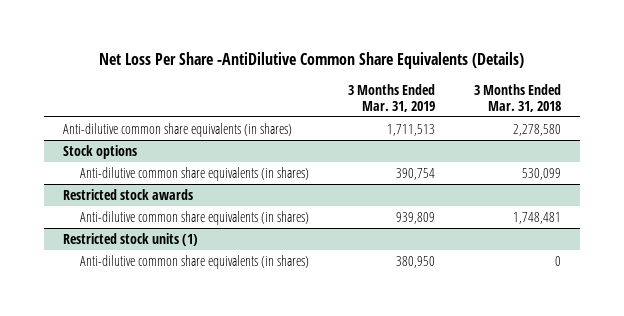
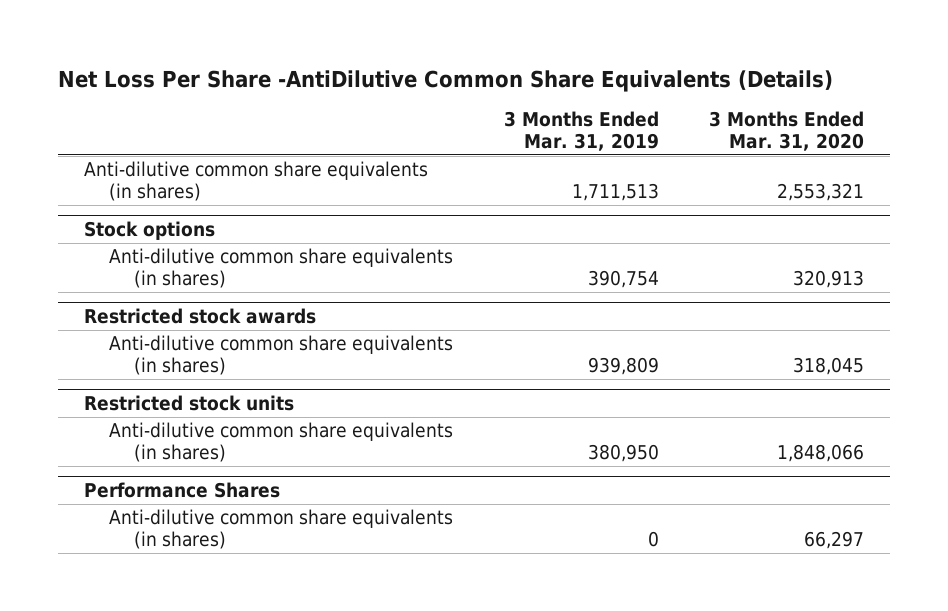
- | 3 Months Ended Mar. 31, 2019 | 3 Months Ended Mar. 31, 2018
+ | 3 Months Ended Mar. 31, 2019 | 3 Months Ended Mar. 31, 2020
- Restricted stock units (1)
+ Restricted stock units
+ Performance Shares
+ Anti-dilutive common share equivalents (in shares) | 0 | 66,297

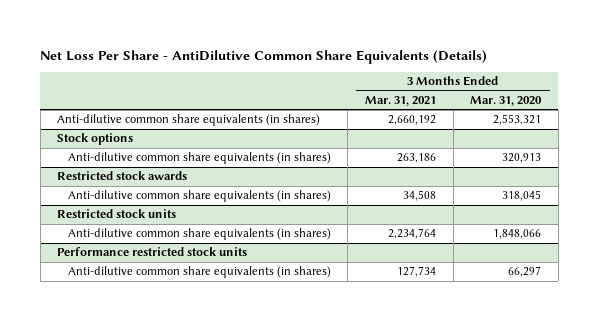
- Net Loss Per Share -AntiDilutive Common Share Equivalents (Details)
+ Net Loss Per Share - AntiDilutive Common Share Equivalents (Details)
- | 3 Months Ended Mar. 31, 2019 | 3 Months Ended Mar. 31, 2020
+ | 3 Months Ended Mar. 31, 2021 | 3 Months Ended Mar. 31, 2020
- Performance Shares
+ Performance restricted stock units

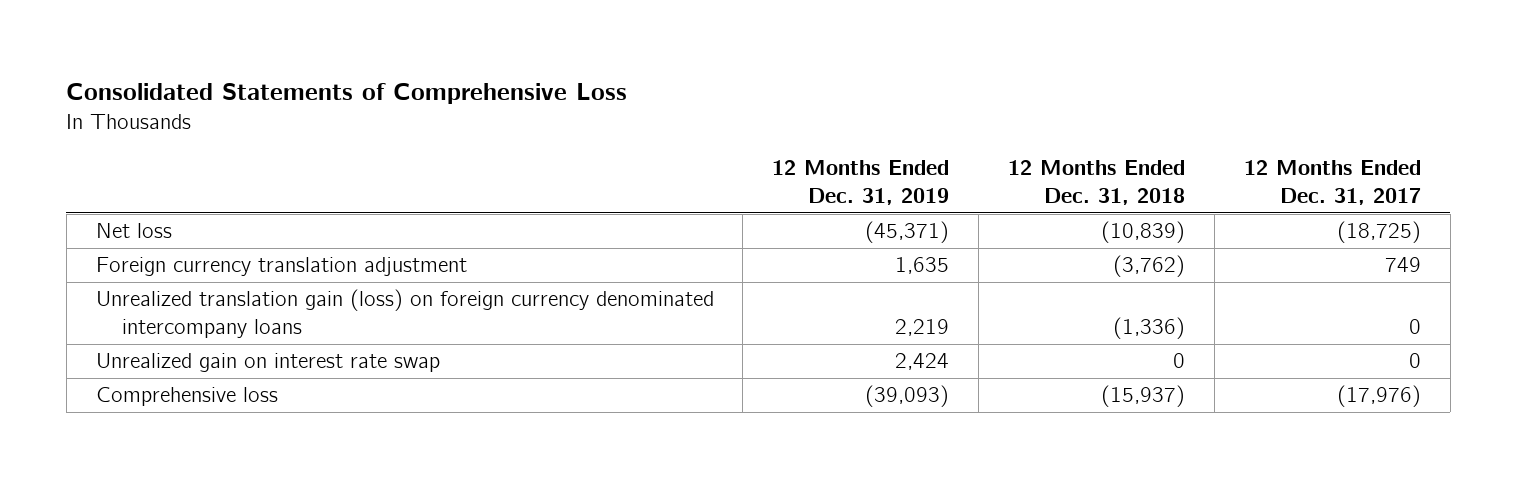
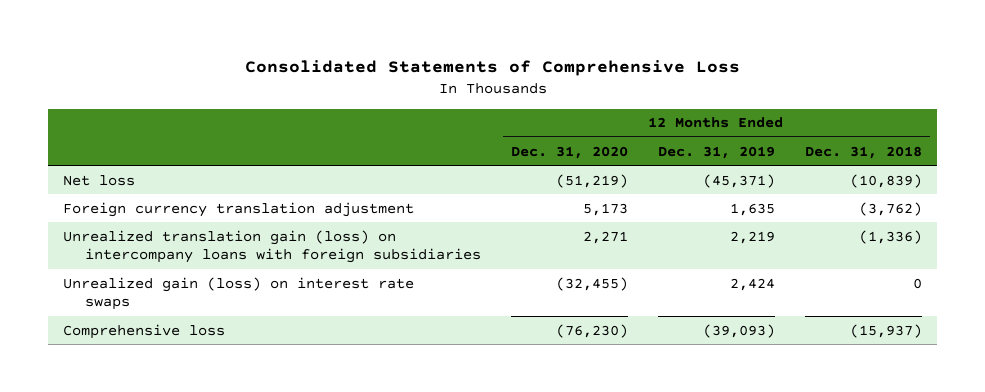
- | 12 Months Ended Dec. 31, 2019 | 12 Months Ended Dec. 31, 2018 | 12 Months Ended Dec. 31, 2017
+ | 12 Months Ended Dec. 31, 2020 | 12 Months Ended Dec. 31, 2019 | 12 Months Ended Dec. 31, 2018
- Unrealized translation gain (loss) on foreign currency denominated intercompany loans | 2,219 | (1,336) | 0
- Unrealized gain on interest rate swap | 2,424 | 0 | 0
+ Unrealized translation gain (loss) on intercompany loans with foreign subsidiaries | 2,271 | 2,219 | (1,336)
+ Unrealized gain (loss) on interest rate swaps | (32,455) | 2,424 | 0

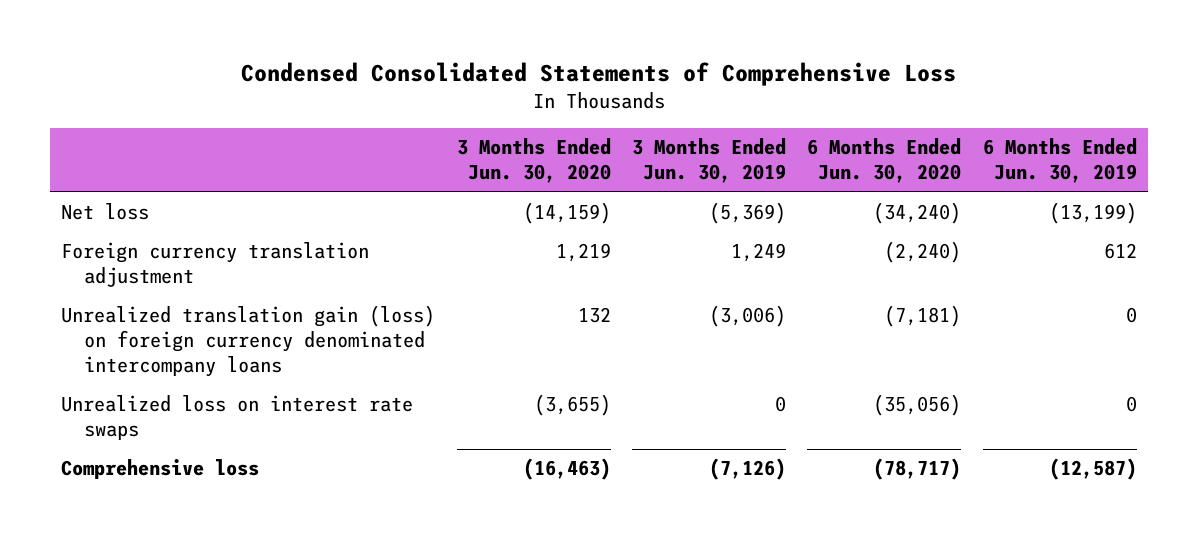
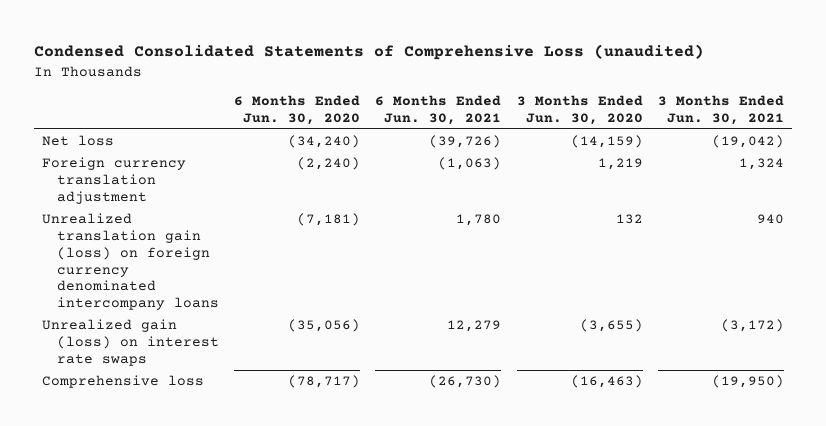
- Condensed Consolidated Statements of Comprehensive Loss
+ Condensed Consolidated Statements of Comprehensive Loss (unaudited)
- | 3 Months Ended Jun. 30, 2020 | 3 Months Ended Jun. 30, 2019 | 6 Months Ended Jun. 30, 2020 | 6 Months Ended Jun. 30, 2019
+ | 6 Months Ended Jun. 30, 2020 | 6 Months Ended Jun. 30, 2021 | 3 Months Ended Jun. 30, 2020 | 3 Months Ended Jun. 30, 2021
- Unrealized loss on interest rate swaps | (3,655) | 0 | (35,056) | 0
+ Unrealized gain (loss) on interest rate swaps | (35,056) | 12,279 | (3,655) | (3,172)

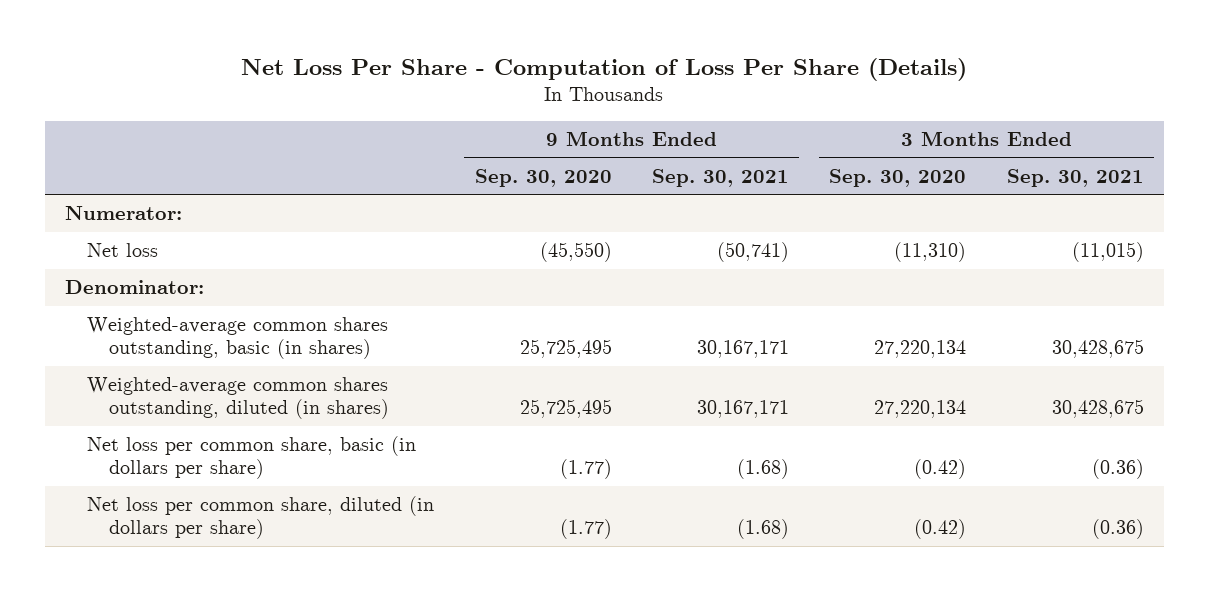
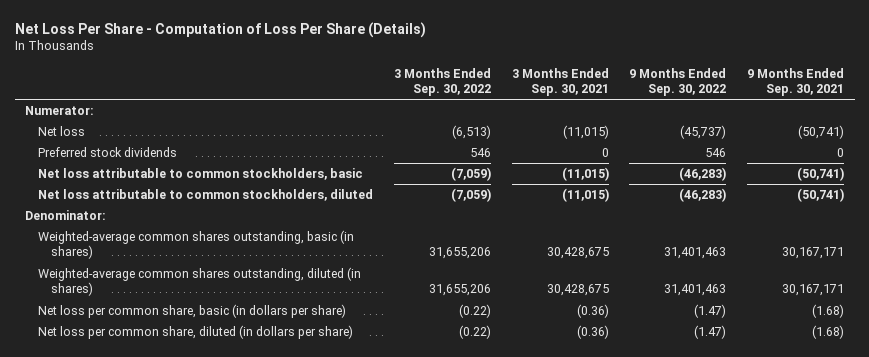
- | 9 Months Ended Sep. 30, 2020 | 9 Months Ended Sep. 30, 2021 | 3 Months Ended Sep. 30, 2020 | 3 Months Ended Sep. 30, 2021
+ | 3 Months Ended Sep. 30, 2022 | 3 Months Ended Sep. 30, 2021 | 9 Months Ended Sep. 30, 2022 | 9 Months Ended Sep. 30, 2021
+ Preferred stock dividends | 546 | 0 | 546 | 0
+ Net loss attributable to common stockholders, basic | (7,059) | (11,015) | (46,283) | (50,741)
+ Net loss attributable to common stockholders, diluted | (7,059) | (11,015) | (46,283) | (50,741)

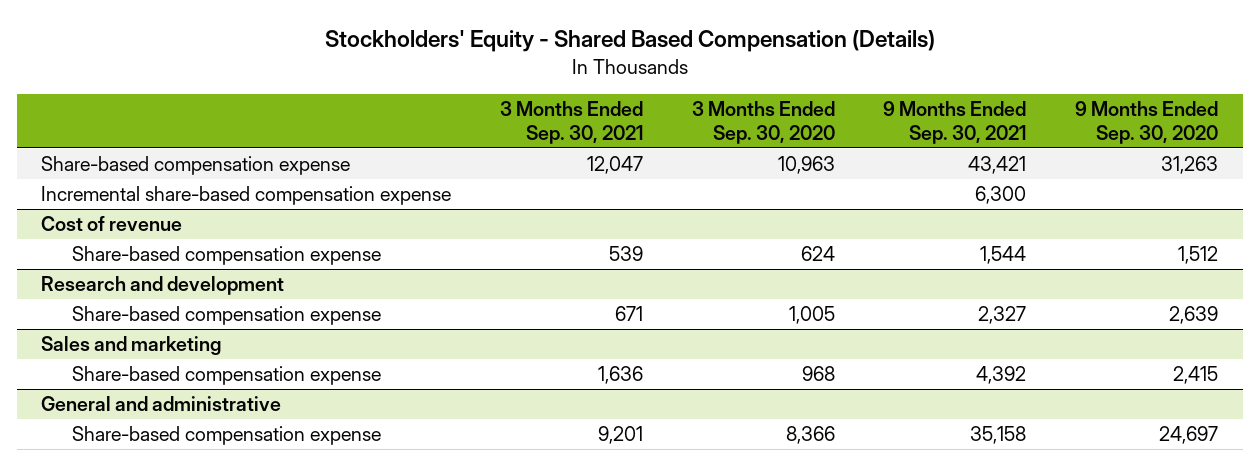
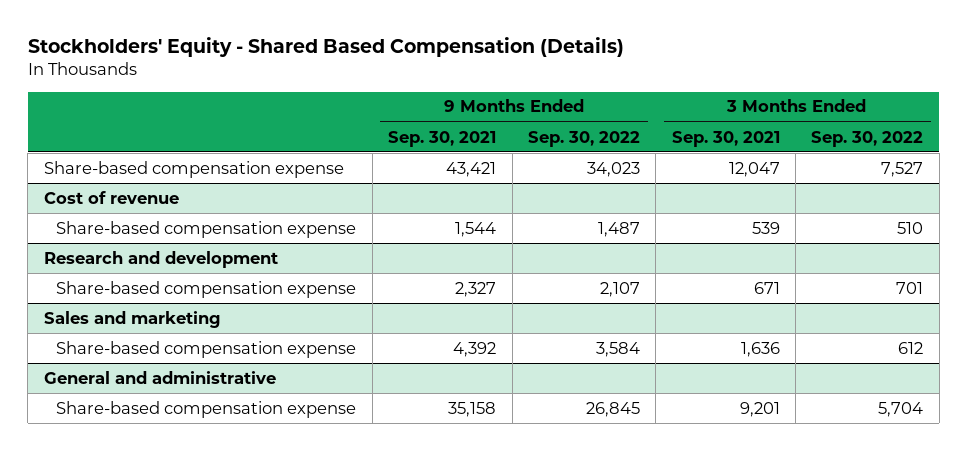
- | 3 Months Ended Sep. 30, 2021 | 3 Months Ended Sep. 30, 2020 | 9 Months Ended Sep. 30, 2021 | 9 Months Ended Sep. 30, 2020
+ | 9 Months Ended Sep. 30, 2021 | 9 Months Ended Sep. 30, 2022 | 3 Months Ended Sep. 30, 2021 | 3 Months Ended Sep. 30, 2022
- Incremental share-based compensation expense | | | 6,300 |

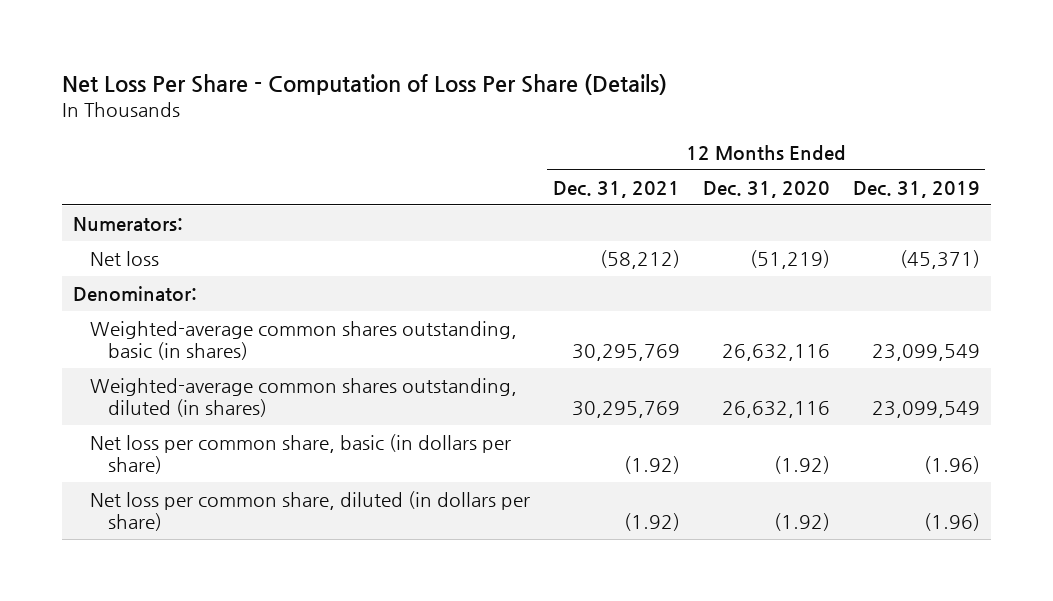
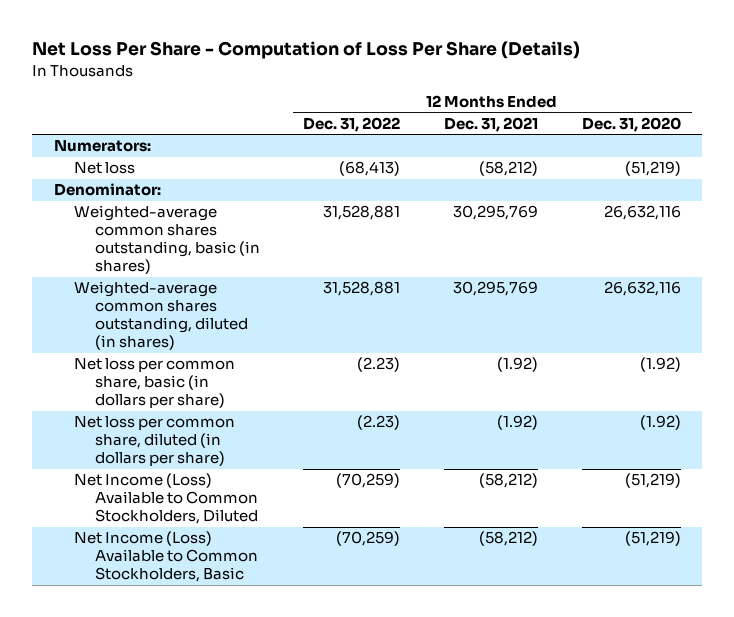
- | 12 Months Ended Dec. 31, 2021 | 12 Months Ended Dec. 31, 2020 | 12 Months Ended Dec. 31, 2019
+ | 12 Months Ended Dec. 31, 2022 | 12 Months Ended Dec. 31, 2021 | 12 Months Ended Dec. 31, 2020
+ Net Income (Loss) Available to Common Stockholders, Diluted | (70,259) | (58,212) | (51,219)
+ Net Income (Loss) Available to Common Stockholders, Basic | (70,259) | (58,212) | (51,219)

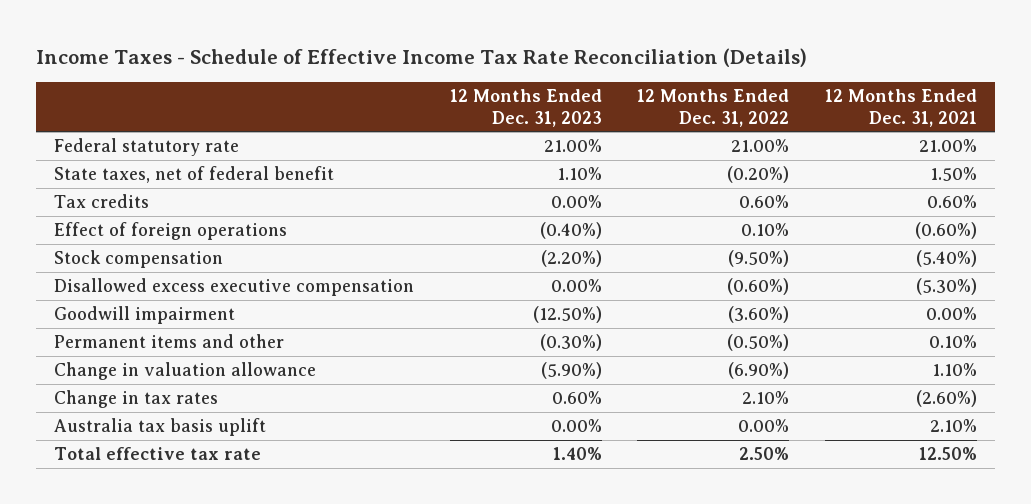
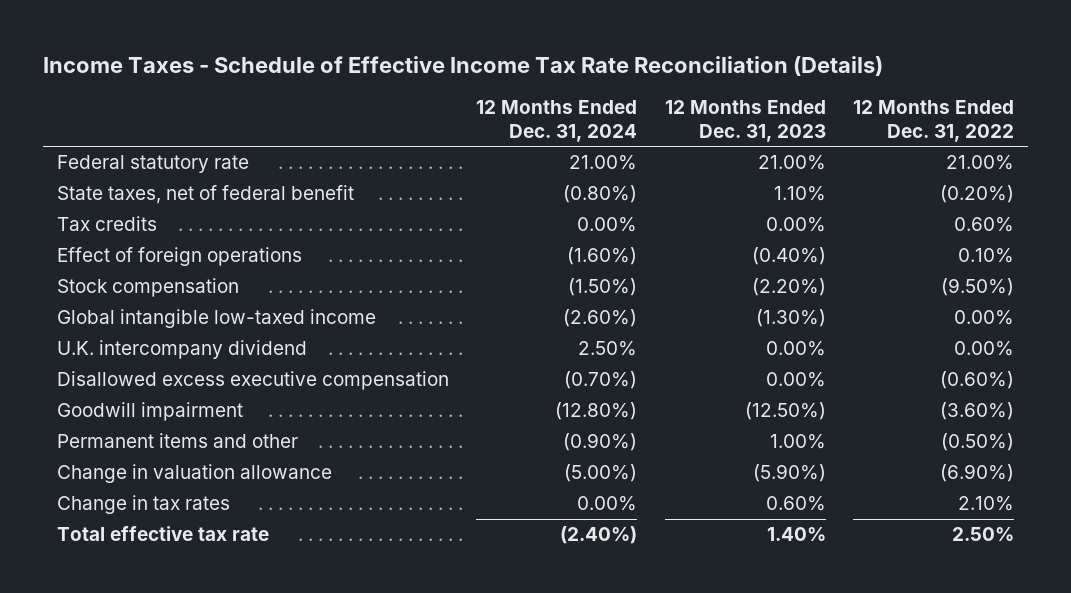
- | 12 Months Ended Dec. 31, 2023 | 12 Months Ended Dec. 31, 2022 | 12 Months Ended Dec. 31, 2021
+ | 12 Months Ended Dec. 31, 2024 | 12 Months Ended Dec. 31, 2023 | 12 Months Ended Dec. 31, 2022
+ Global intangible low-taxed income | (2.60%) | (1.30%) | 0.00%
+ U.K. intercompany dividend | 2.50% | 0.00% | 0.00%
- Permanent items and other | (0.30%) | (0.50%) | 0.10%
+ Permanent items and other | (0.90%) | 1.00% | (0.50%)
- Australia tax basis uplift | 0.00% | 0.00% | 2.10%

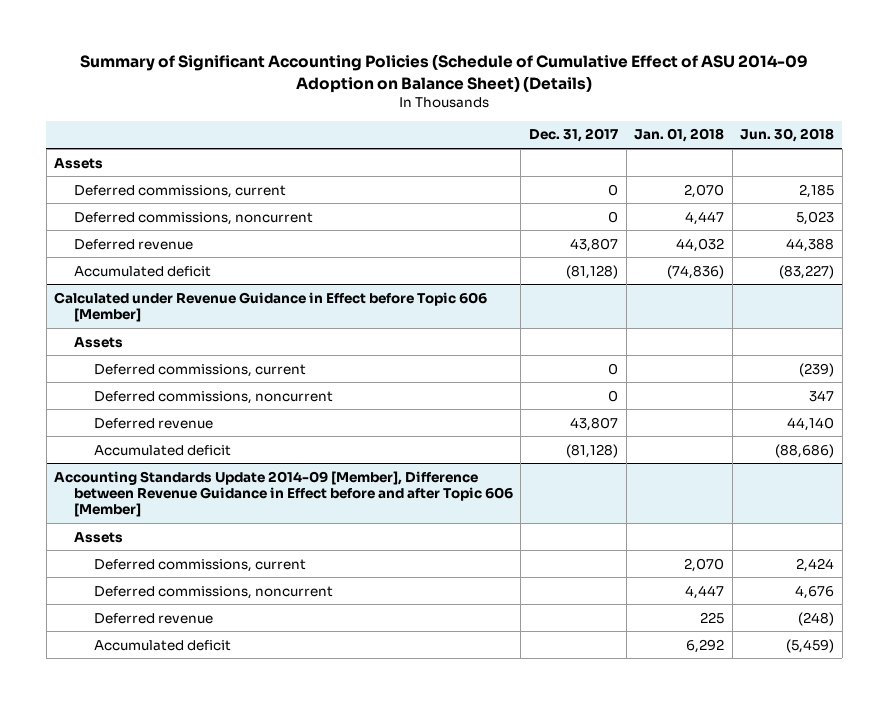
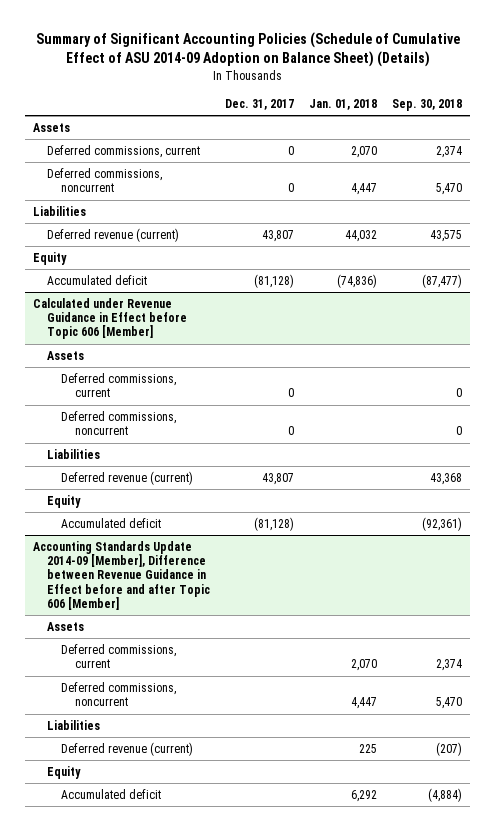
- | Dec. 31, 2017 | Jan. 01, 2018 | Jun. 30, 2018
+ | Dec. 31, 2017 | Jan. 01, 2018 | Sep. 30, 2018
- Deferred revenue | 43,807 | 44,032 | 44,388
+ Liabilities
+ Deferred revenue (current) | 43,807 | 44,032 | 43,575
+ Equity
@ Calculated under Revenue Guidance in Effect before Topic 606 [Member]
- Deferred revenue | 43,807 | | 44,140
+ Liabilities
+ Deferred revenue (current) | 43,807 | | 43,368
+ Equity
@ Accounting Standards Update 2014-09 [Member], Difference between Revenue Guidance in Effect before and after Topic 606 [Member]
- Deferred revenue | | 225 | (248)
+ Liabilities
+ Deferred revenue (current) | | 225 | (207)
+ Equity

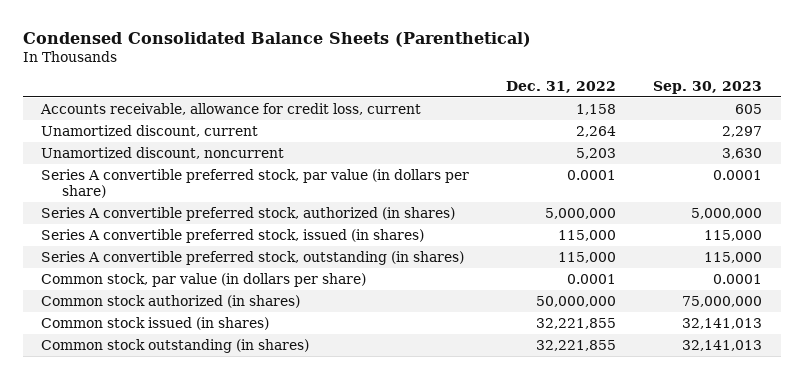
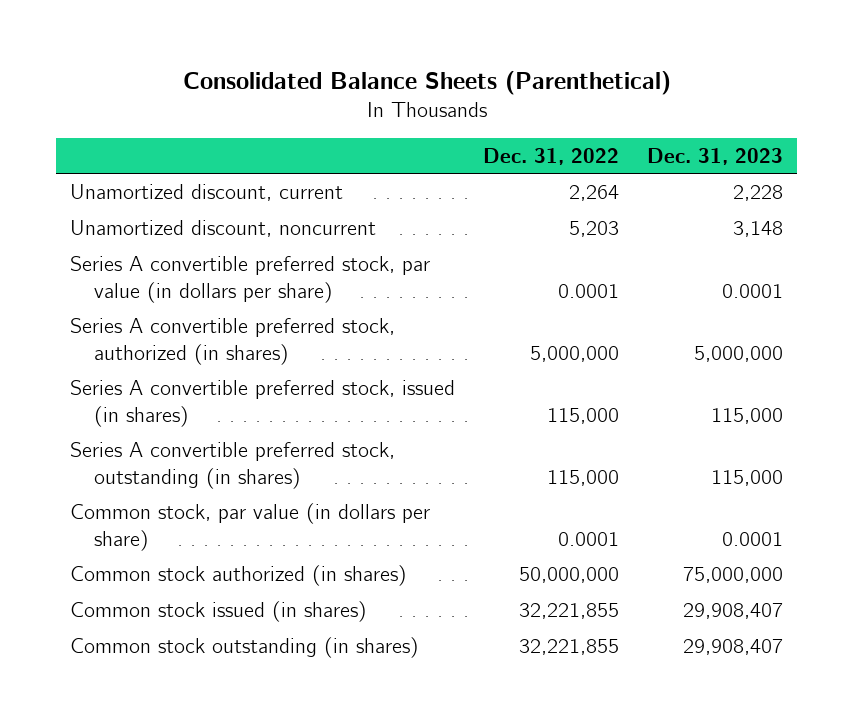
- Condensed Consolidated Balance Sheets (Parenthetical)
+ Consolidated Balance Sheets (Parenthetical)
- | Dec. 31, 2022 | Sep. 30, 2023
+ | Dec. 31, 2022 | Dec. 31, 2023
- Accounts receivable, allowance for credit loss, current | 1,158 | 605

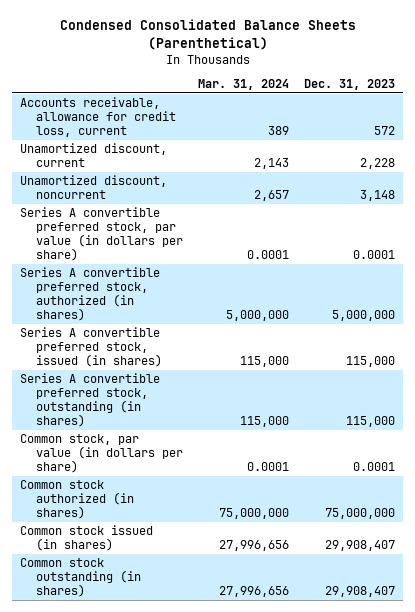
- Consolidated Balance Sheets (Parenthetical)
+ Condensed Consolidated Balance Sheets (Parenthetical)
- | Dec. 31, 2022 | Dec. 31, 2023
+ | Mar. 31, 2024 | Dec. 31, 2023
+ Accounts receivable, allowance for credit loss, current | 389 | 572

